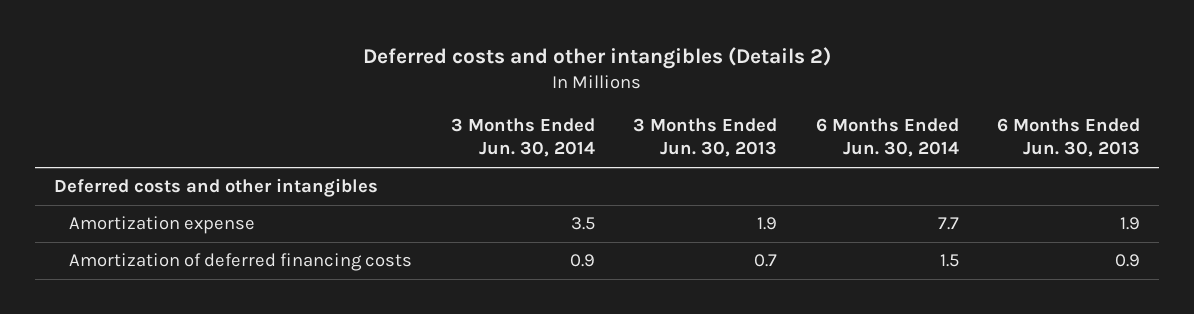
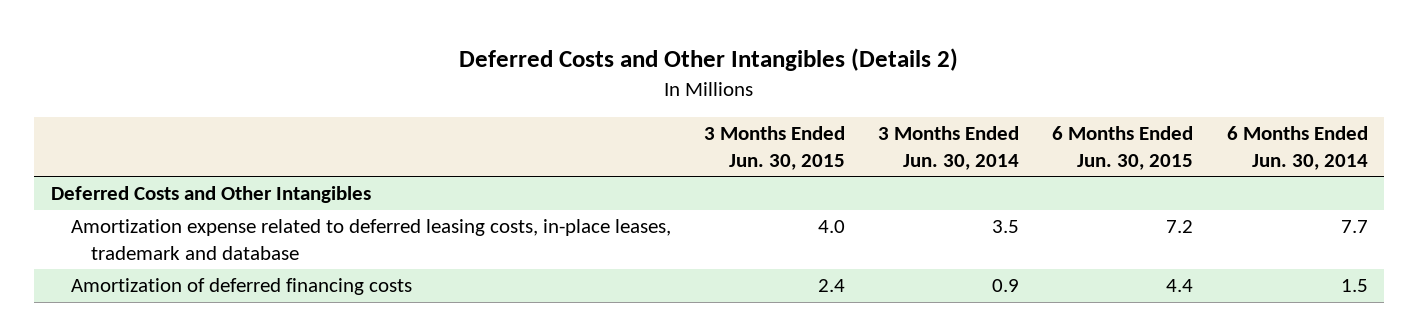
- Deferred costs and other intangibles (Details 2)
+ Deferred Costs and Other Intangibles (Details 2)
- | 3 Months Ended Jun. 30, 2014 | 3 Months Ended Jun. 30, 2013 | 6 Months Ended Jun. 30, 2014 | 6 Months Ended Jun. 30, 2013
+ | 3 Months Ended Jun. 30, 2015 | 3 Months Ended Jun. 30, 2014 | 6 Months Ended Jun. 30, 2015 | 6 Months Ended Jun. 30, 2014
- Deferred costs and other intangibles
- Amortization expense | 3.5 | 1.9 | 7.7 | 1.9
+ Deferred Costs and Other Intangibles
+ Amortization expense related to deferred leasing costs, in-place leases, trademark and database | 4.0 | 3.5 | 7.2 | 7.7

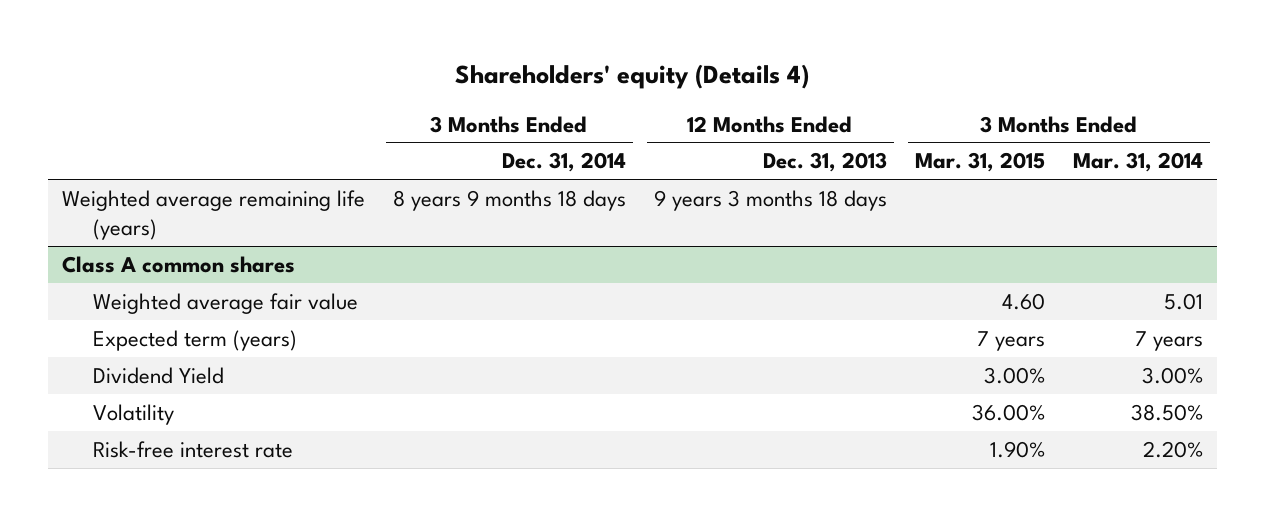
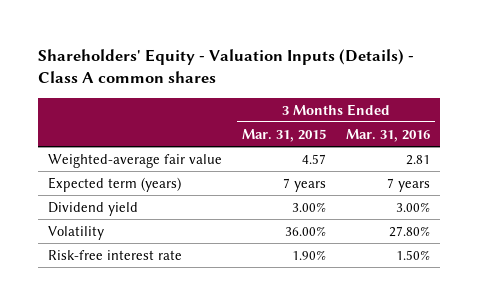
- Shareholders' equity (Details 4)
+ Shareholders' Equity - Valuation Inputs (Details) - Class A common shares
- | 3 Months Ended Dec. 31, 2014 | 12 Months Ended Dec. 31, 2013 | 3 Months Ended Mar. 31, 2015 | 3 Months Ended Mar. 31, 2014
+ | 3 Months Ended Mar. 31, 2015 | 3 Months Ended Mar. 31, 2016
- Weighted average remaining life (years) | 8 years 9 months 18 days | 9 years 3 months 18 days | |
- Class A common shares
- Weighted average fair value | | | 4.60 | 5.01
+ Weighted-average fair value | 4.57 | 2.81
- Dividend Yield | | | 3.00% | 3.00%
+ Dividend yield | 3.00% | 3.00%

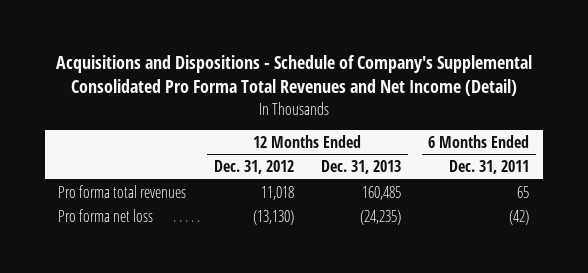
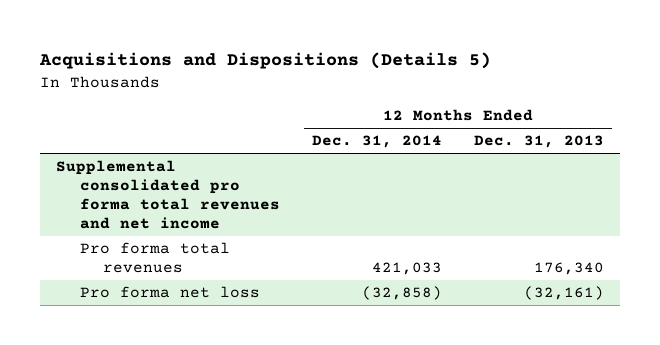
- Acquisitions and Dispositions - Schedule of Company's Supplemental Consolidated Pro Forma Total Revenues and Net Income (Detail)
+ Acquisitions and Dispositions (Details 5)
- | 12 Months Ended Dec. 31, 2012 | 12 Months Ended Dec. 31, 2013 | 6 Months Ended Dec. 31, 2011
+ | 12 Months Ended Dec. 31, 2014 | 12 Months Ended Dec. 31, 2013
- Pro forma total revenues | 11,018 | 160,485 | 65
- Pro forma net loss | (13,130) | (24,235) | (42)
+ Supplemental consolidated pro forma total revenues and net income
+ Pro forma total revenues | 421,033 | 176,340
+ Pro forma net loss | (32,858) | (32,161)

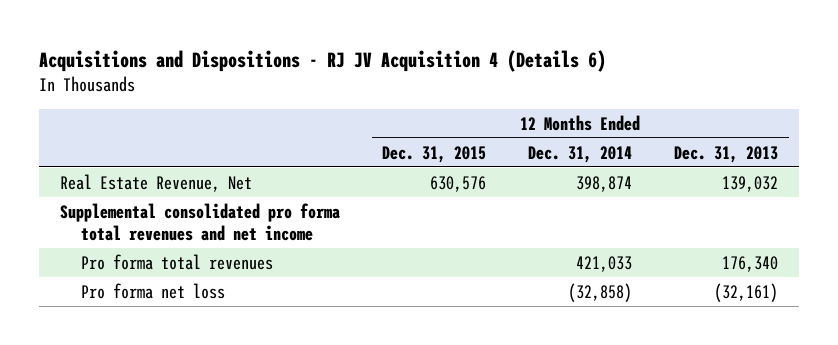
- Acquisitions and Dispositions (Details 5)
+ Acquisitions and Dispositions - RJ JV Acquisition 4 (Details 6)
- | 12 Months Ended Dec. 31, 2014 | 12 Months Ended Dec. 31, 2013
+ | 12 Months Ended Dec. 31, 2015 | 12 Months Ended Dec. 31, 2014 | 12 Months Ended Dec. 31, 2013
+ Real Estate Revenue, Net | 630,576 | 398,874 | 139,032

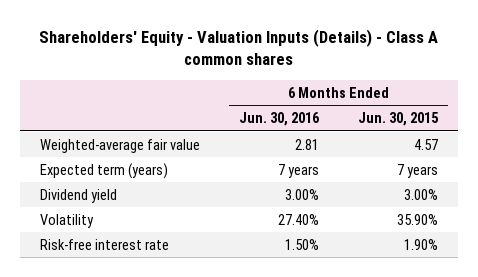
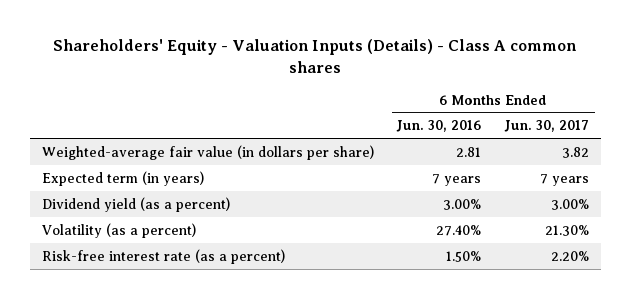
- | 6 Months Ended Jun. 30, 2016 | 6 Months Ended Jun. 30, 2015
+ | 6 Months Ended Jun. 30, 2016 | 6 Months Ended Jun. 30, 2017
- Weighted-average fair value | 2.81 | 4.57
- Expected term (years) | 7 years | 7 years
- Dividend yield | 3.00% | 3.00%
- Volatility | 27.40% | 35.90%
- Risk-free interest rate | 1.50% | 1.90%
+ Weighted-average fair value (in dollars per share) | 2.81 | 3.82
+ Expected term (in years) | 7 years | 7 years
+ Dividend yield (as a percent) | 3.00% | 3.00%
+ Volatility (as a percent) | 27.40% | 21.30%
+ Risk-free interest rate (as a percent) | 1.50% | 2.20%

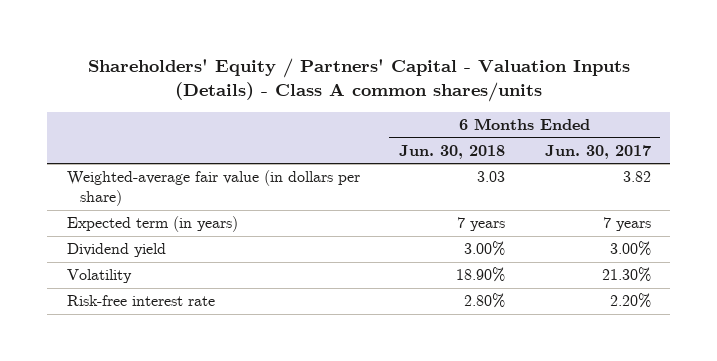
- Shareholders' Equity - Valuation Inputs (Details) - Class A common shares
+ Shareholders' Equity / Partners' Capital - Valuation Inputs (Details) - Class A common shares/units
- | 6 Months Ended Jun. 30, 2016 | 6 Months Ended Jun. 30, 2017
+ | 6 Months Ended Jun. 30, 2018 | 6 Months Ended Jun. 30, 2017
- Dividend yield (as a percent) | 3.00% | 3.00%
- Volatility (as a percent) | 27.40% | 21.30%
- Risk-free interest rate (as a percent) | 1.50% | 2.20%
+ Dividend yield | 3.00% | 3.00%
+ Volatility | 18.90% | 21.30%
+ Risk-free interest rate | 2.80% | 2.20%

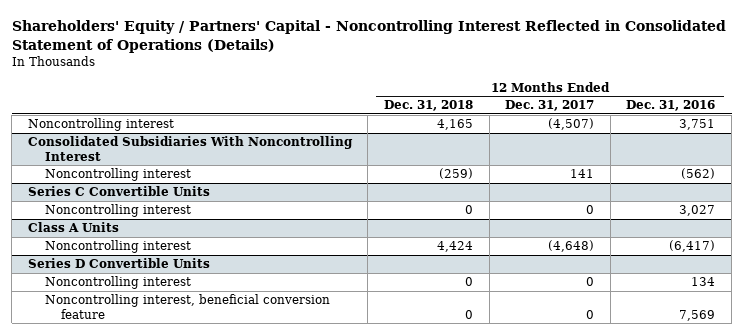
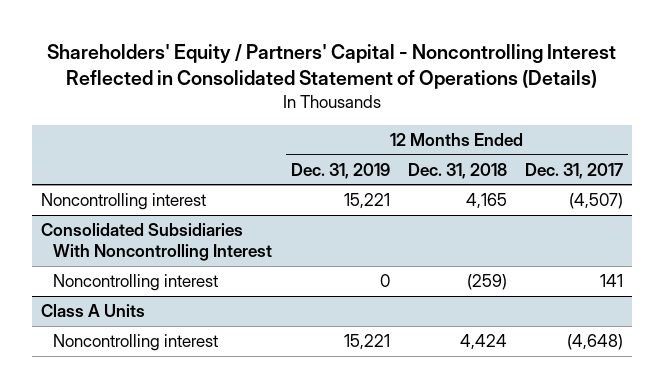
- | 12 Months Ended Dec. 31, 2018 | 12 Months Ended Dec. 31, 2017 | 12 Months Ended Dec. 31, 2016
+ | 12 Months Ended Dec. 31, 2019 | 12 Months Ended Dec. 31, 2018 | 12 Months Ended Dec. 31, 2017
- Series C Convertible Units
- Noncontrolling interest | 0 | 0 | 3,027
- Series D Convertible Units
- Noncontrolling interest | 0 | 0 | 134
- Noncontrolling interest, beneficial conversion feature | 0 | 0 | 7,569

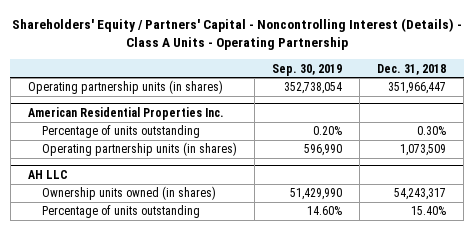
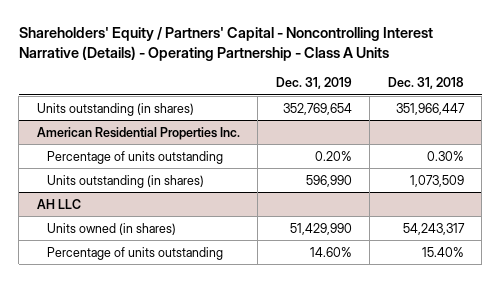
- Shareholders' Equity / Partners' Capital - Noncontrolling Interest (Details) - Class A Units - Operating Partnership
+ Shareholders' Equity / Partners' Capital - Noncontrolling Interest Narrative (Details) - Operating Partnership - Class A Units
- | Sep. 30, 2019 | Dec. 31, 2018
+ | Dec. 31, 2019 | Dec. 31, 2018
- Operating partnership units (in shares) | 352,738,054 | 351,966,447
+ Units outstanding (in shares) | 352,769,654 | 351,966,447
@ American Residential Properties Inc.
- Operating partnership units (in shares) | 596,990 | 1,073,509
+ Units outstanding (in shares) | 596,990 | 1,073,509
@ AH LLC
- Ownership units owned (in shares) | 51,429,990 | 54,243,317
+ Units owned (in shares) | 51,429,990 | 54,243,317

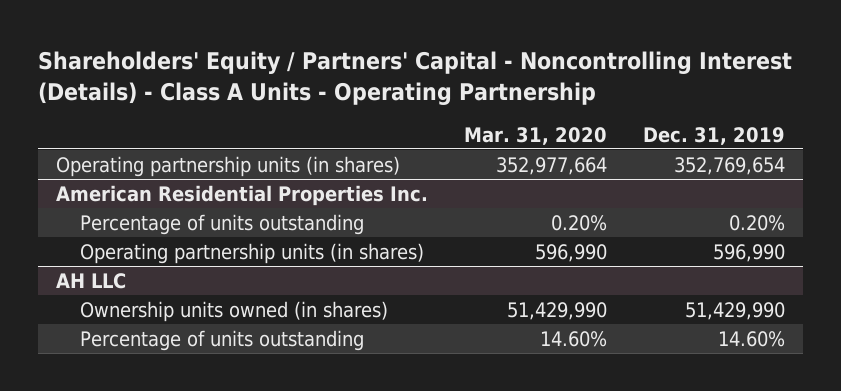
- Shareholders' Equity / Partners' Capital - Noncontrolling Interest Narrative (Details) - Operating Partnership - Class A Units
+ Shareholders' Equity / Partners' Capital - Noncontrolling Interest (Details) - Class A Units - Operating Partnership
- | Dec. 31, 2019 | Dec. 31, 2018
+ | Mar. 31, 2020 | Dec. 31, 2019
- Units outstanding (in shares) | 352,769,654 | 351,966,447
+ Operating partnership units (in shares) | 352,977,664 | 352,769,654
@ American Residential Properties Inc.
- Units outstanding (in shares) | 596,990 | 1,073,509
+ Operating partnership units (in shares) | 596,990 | 596,990
@ AH LLC
- Units owned (in shares) | 51,429,990 | 54,243,317
+ Ownership units owned (in shares) | 51,429,990 | 51,429,990

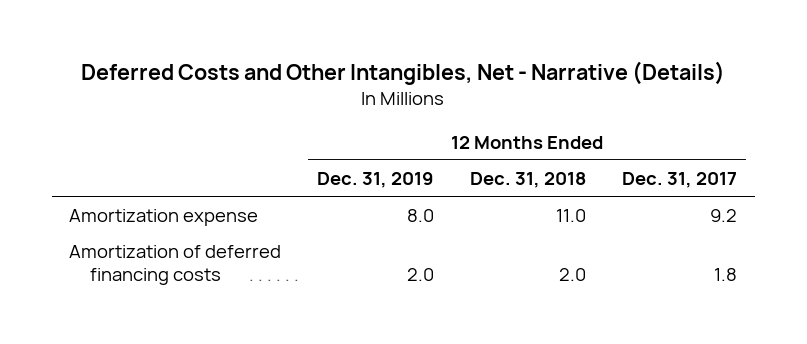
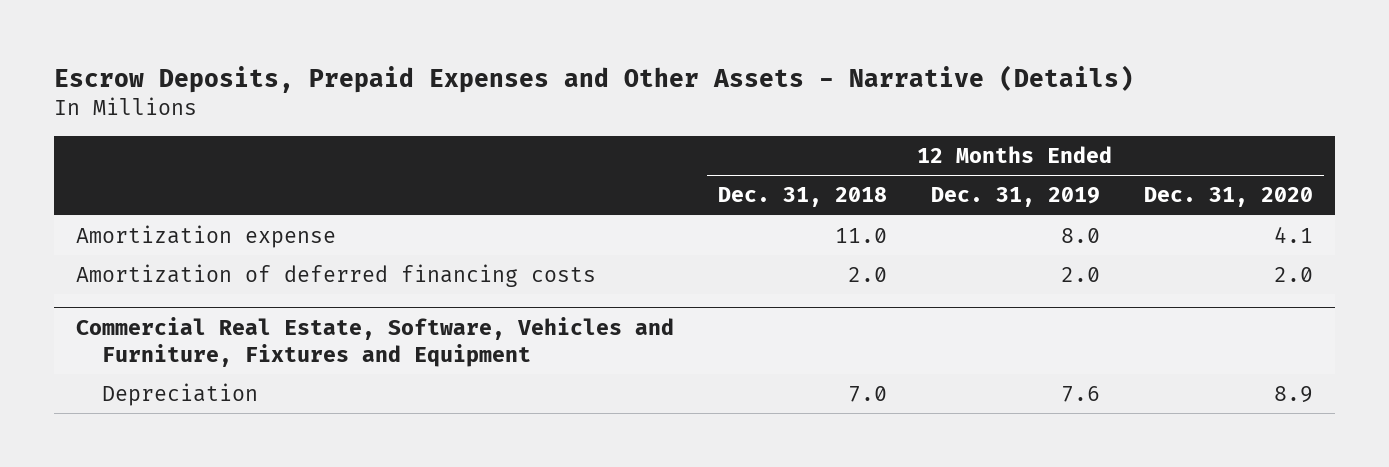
- Deferred Costs and Other Intangibles, Net - Narrative (Details)
+ Escrow Deposits, Prepaid Expenses and Other Assets - Narrative (Details)
- | 12 Months Ended Dec. 31, 2019 | 12 Months Ended Dec. 31, 2018 | 12 Months Ended Dec. 31, 2017
+ | 12 Months Ended Dec. 31, 2018 | 12 Months Ended Dec. 31, 2019 | 12 Months Ended Dec. 31, 2020
+ Commercial Real Estate, Software, Vehicles and Furniture, Fixtures and Equipment
+ Depreciation | 7.0 | 7.6 | 8.9

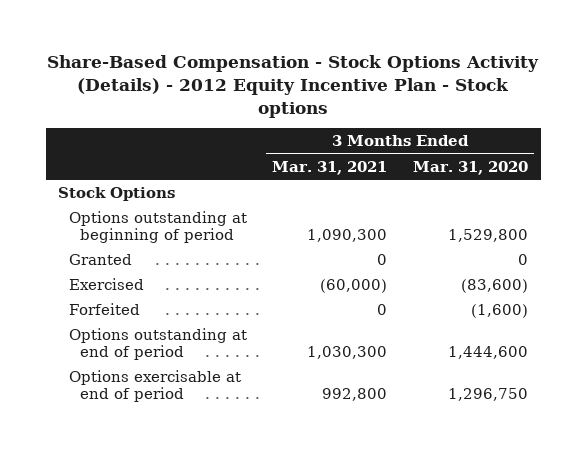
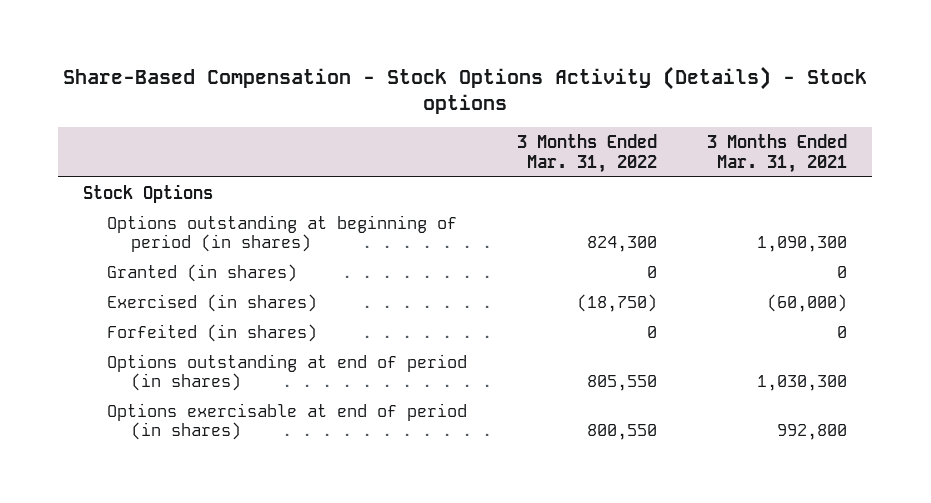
- Share-Based Compensation - Stock Options Activity (Details) - 2012 Equity Incentive Plan - Stock options
+ Share-Based Compensation - Stock Options Activity (Details) - Stock options
- | 3 Months Ended Mar. 31, 2021 | 3 Months Ended Mar. 31, 2020
+ | 3 Months Ended Mar. 31, 2022 | 3 Months Ended Mar. 31, 2021
- Options outstanding at beginning of period | 1,090,300 | 1,529,800
- Granted | 0 | 0
- Exercised | (60,000) | (83,600)
- Forfeited | 0 | (1,600)
- Options outstanding at end of period | 1,030,300 | 1,444,600
- Options exercisable at end of period | 992,800 | 1,296,750
+ Options outstanding at beginning of period (in shares) | 824,300 | 1,090,300
+ Granted (in shares) | 0 | 0
+ Exercised (in shares) | (18,750) | (60,000)
+ Forfeited (in shares) | 0 | 0
+ Options outstanding at end of period (in shares) | 805,550 | 1,030,300
+ Options exercisable at end of period (in shares) | 800,550 | 992,800

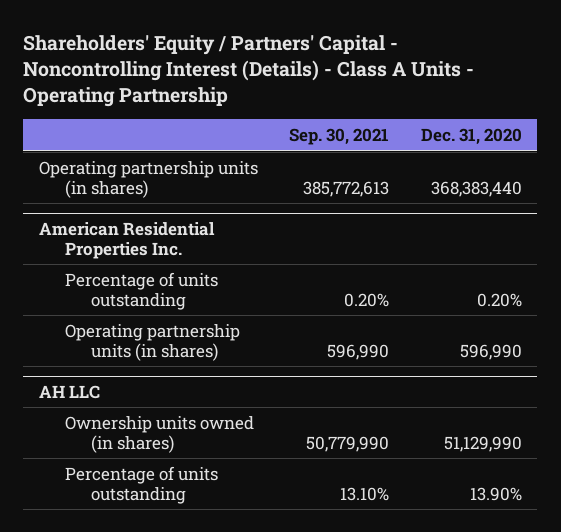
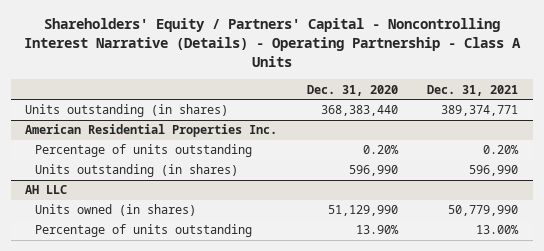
- Shareholders' Equity / Partners' Capital - Noncontrolling Interest (Details) - Class A Units - Operating Partnership
+ Shareholders' Equity / Partners' Capital - Noncontrolling Interest Narrative (Details) - Operating Partnership - Class A Units
- | Sep. 30, 2021 | Dec. 31, 2020
+ | Dec. 31, 2020 | Dec. 31, 2021
- Operating partnership units (in shares) | 385,772,613 | 368,383,440
+ Units outstanding (in shares) | 368,383,440 | 389,374,771
@ American Residential Properties Inc.
- Operating partnership units (in shares) | 596,990 | 596,990
+ Units outstanding (in shares) | 596,990 | 596,990
@ AH LLC
- Ownership units owned (in shares) | 50,779,990 | 51,129,990
+ Units owned (in shares) | 51,129,990 | 50,779,990

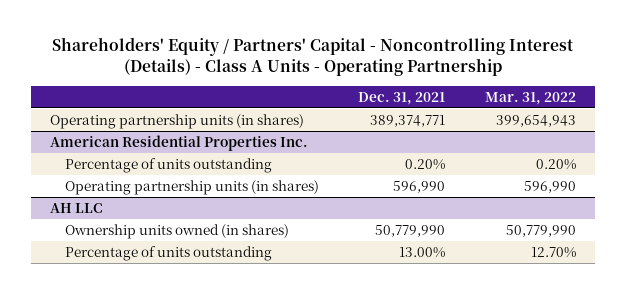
- Shareholders' Equity / Partners' Capital - Noncontrolling Interest Narrative (Details) - Operating Partnership - Class A Units
+ Shareholders' Equity / Partners' Capital - Noncontrolling Interest (Details) - Class A Units - Operating Partnership
- | Dec. 31, 2020 | Dec. 31, 2021
+ | Dec. 31, 2021 | Mar. 31, 2022
- Units outstanding (in shares) | 368,383,440 | 389,374,771
+ Operating partnership units (in shares) | 389,374,771 | 399,654,943
@ American Residential Properties Inc.
- Units outstanding (in shares) | 596,990 | 596,990
+ Operating partnership units (in shares) | 596,990 | 596,990
@ AH LLC
- Units owned (in shares) | 51,129,990 | 50,779,990
+ Ownership units owned (in shares) | 50,779,990 | 50,779,990

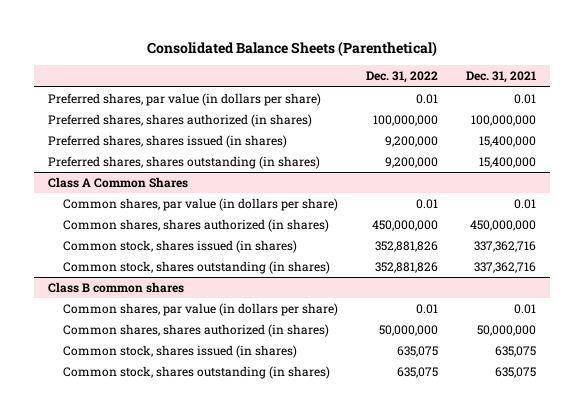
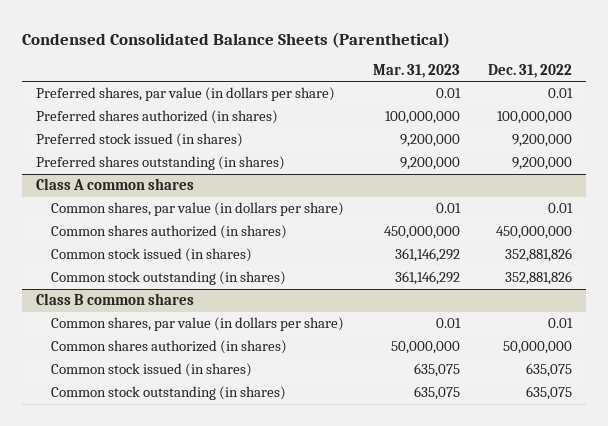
- Consolidated Balance Sheets (Parenthetical)
+ Condensed Consolidated Balance Sheets (Parenthetical)
- | Dec. 31, 2022 | Dec. 31, 2021
+ | Mar. 31, 2023 | Dec. 31, 2022
- Preferred shares, shares authorized (in shares) | 100,000,000 | 100,000,000
- Preferred shares, shares issued (in shares) | 9,200,000 | 15,400,000
- Preferred shares, shares outstanding (in shares) | 9,200,000 | 15,400,000
- Class A Common Shares
+ Preferred shares authorized (in shares) | 100,000,000 | 100,000,000
+ Preferred stock issued (in shares) | 9,200,000 | 9,200,000
+ Preferred shares outstanding (in shares) | 9,200,000 | 9,200,000
+ Class A common shares
- Common shares, shares authorized (in shares) | 450,000,000 | 450,000,000
- Common stock, shares issued (in shares) | 352,881,826 | 337,362,716
- Common stock, shares outstanding (in shares) | 352,881,826 | 337,362,716
+ Common shares authorized (in shares) | 450,000,000 | 450,000,000
+ Common stock issued (in shares) | 361,146,292 | 352,881,826
+ Common stock outstanding (in shares) | 361,146,292 | 352,881,826
@ Class B common shares
- Common shares, shares authorized (in shares) | 50,000,000 | 50,000,000
- Common stock, shares issued (in shares) | 635,075 | 635,075
- Common stock, shares outstanding (in shares) | 635,075 | 635,075
+ Common shares authorized (in shares) | 50,000,000 | 50,000,000
+ Common stock issued (in shares) | 635,075 | 635,075
+ Common stock outstanding (in shares) | 635,075 | 635,075

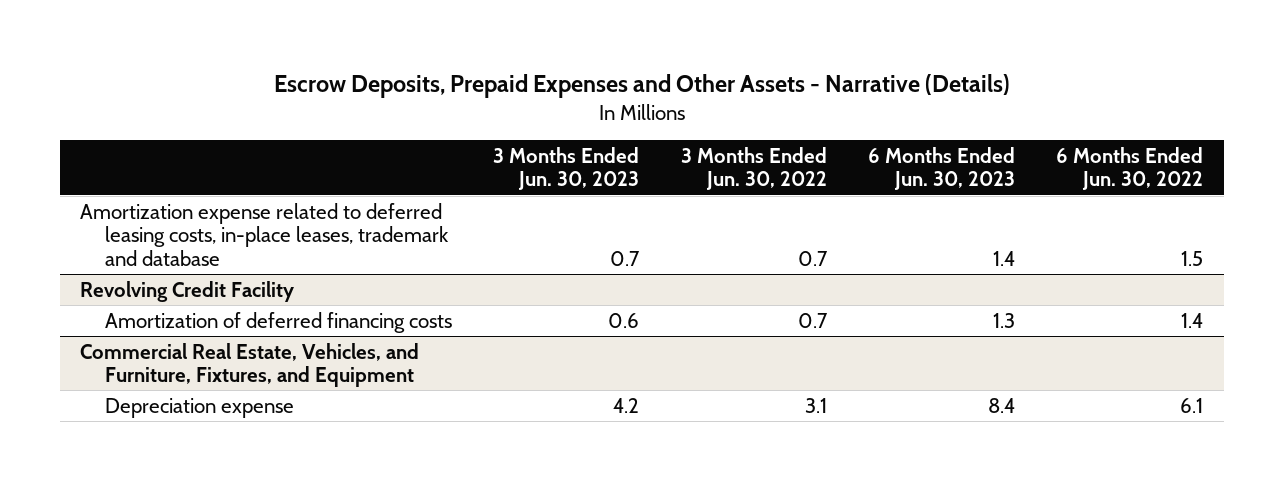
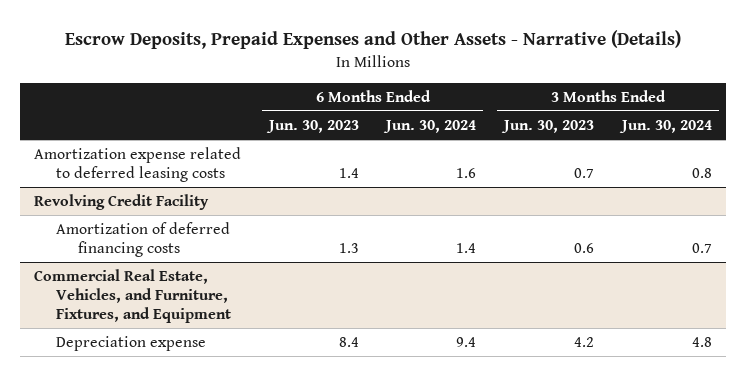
- | 3 Months Ended Jun. 30, 2023 | 3 Months Ended Jun. 30, 2022 | 6 Months Ended Jun. 30, 2023 | 6 Months Ended Jun. 30, 2022
+ | 6 Months Ended Jun. 30, 2023 | 6 Months Ended Jun. 30, 2024 | 3 Months Ended Jun. 30, 2023 | 3 Months Ended Jun. 30, 2024
- Amortization expense related to deferred leasing costs, in-place leases, trademark and database | 0.7 | 0.7 | 1.4 | 1.5
+ Amortization expense related to deferred leasing costs | 1.4 | 1.6 | 0.7 | 0.8

